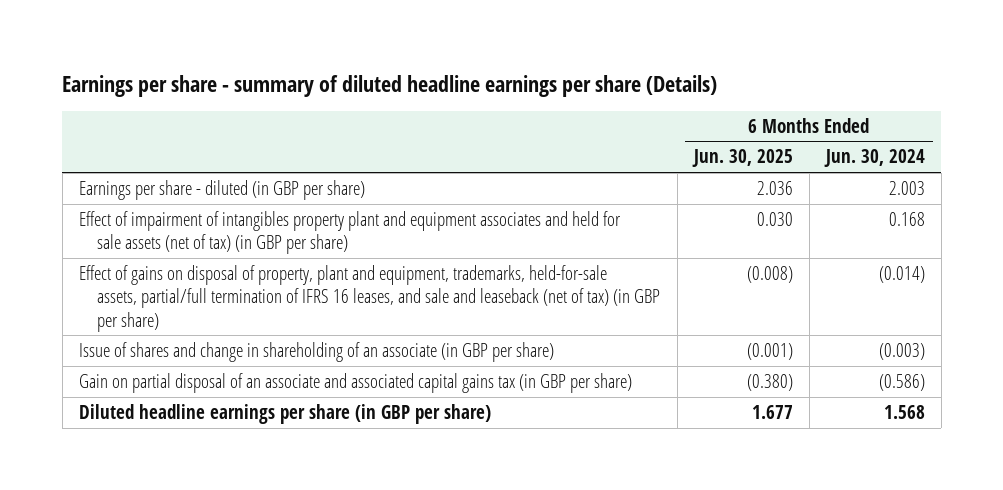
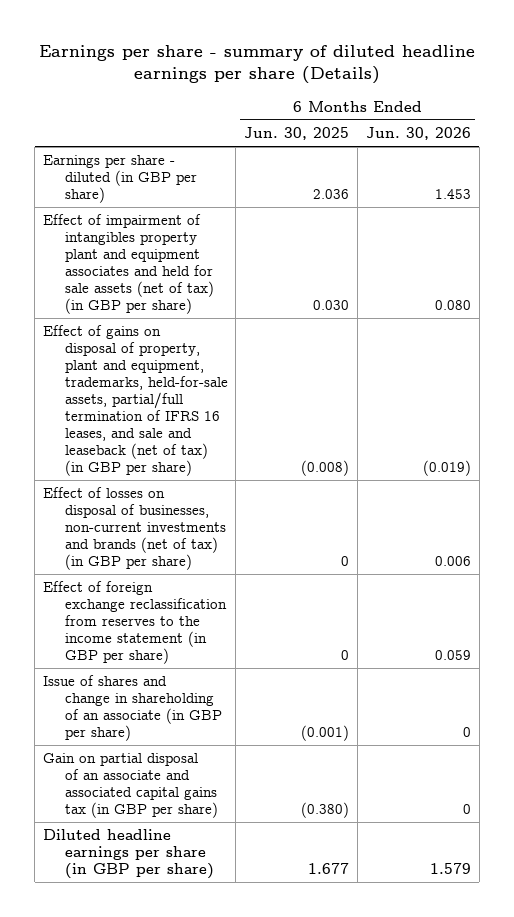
- | 6 Months Ended Jun. 30, 2025 | 6 Months Ended Jun. 30, 2024
+ | 6 Months Ended Jun. 30, 2025 | 6 Months Ended Jun. 30, 2026
+ Effect of losses on disposal of businesses, non-current investments and brands (net of tax) (in GBP per share) | 0 | 0.006
+ Effect of foreign exchange reclassification from reserves to the income statement (in GBP per share) | 0 | 0.059

